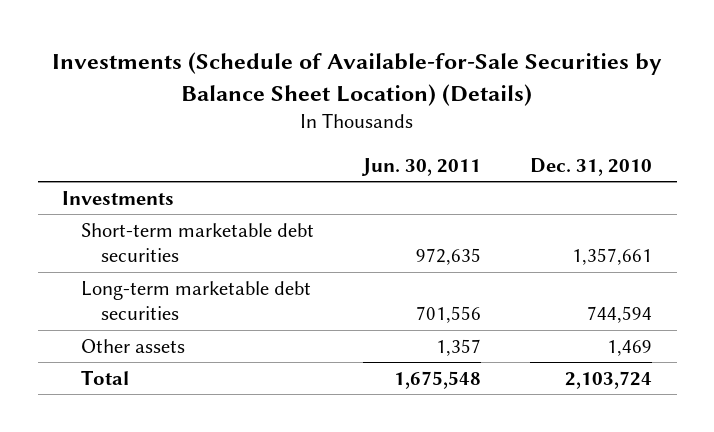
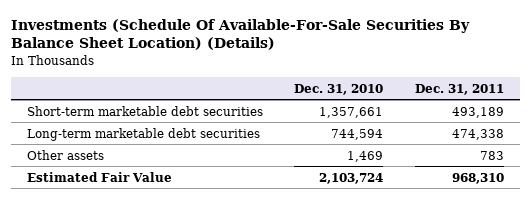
- Investments (Schedule of Available-for-Sale Securities by Balance Sheet Location) (Details)
+ Investments (Schedule Of Available-For-Sale Securities By Balance Sheet Location) (Details)
- | Jun. 30, 2011 | Dec. 31, 2010
+ | Dec. 31, 2010 | Dec. 31, 2011
- Investments
- Total | 1,675,548 | 2,103,724
+ Estimated Fair Value | 2,103,724 | 968,310

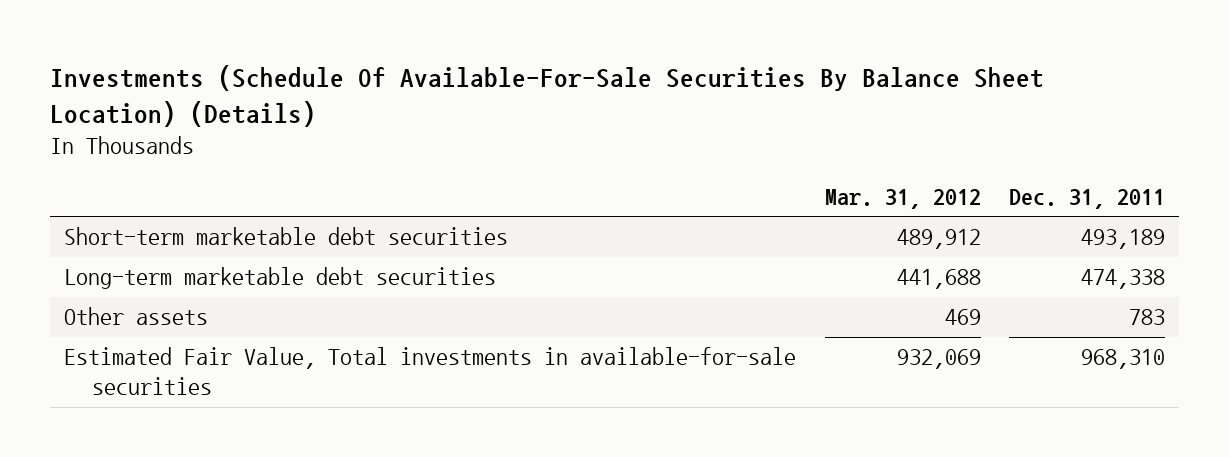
- | Dec. 31, 2010 | Dec. 31, 2011
+ | Mar. 31, 2012 | Dec. 31, 2011
- Estimated Fair Value | 2,103,724 | 968,310
+ Estimated Fair Value, Total investments in available-for-sale securities | 932,069 | 968,310

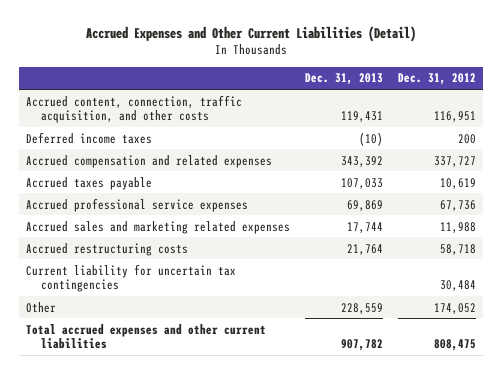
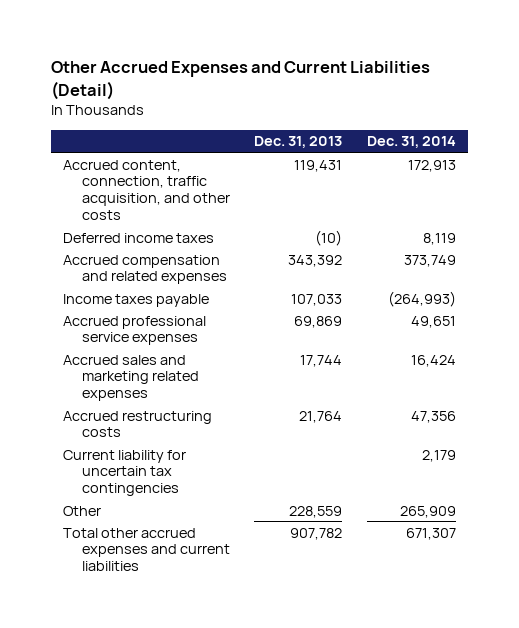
- Accrued Expenses and Other Current Liabilities (Detail)
+ Other Accrued Expenses and Current Liabilities (Detail)
- | Dec. 31, 2013 | Dec. 31, 2012
+ | Dec. 31, 2013 | Dec. 31, 2014
- Accrued taxes payable | 107,033 | 10,619
+ Income taxes payable | 107,033 | (264,993)
- Total accrued expenses and other current liabilities | 907,782 | 808,475
+ Total other accrued expenses and current liabilities | 907,782 | 671,307

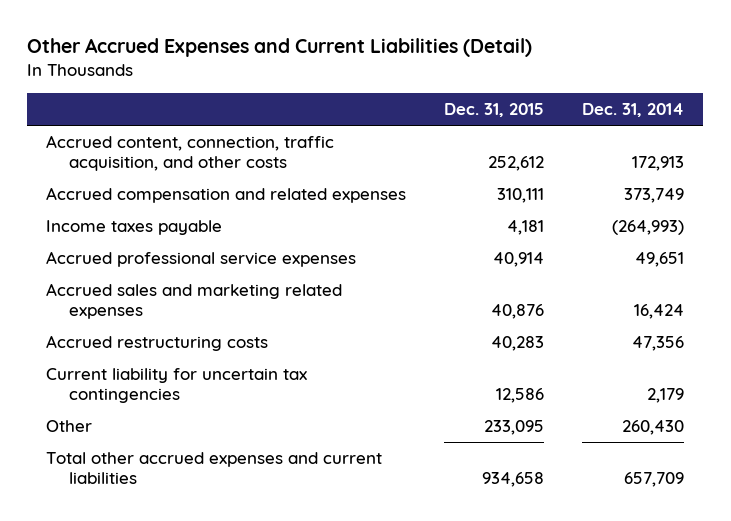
- | Dec. 31, 2013 | Dec. 31, 2014
+ | Dec. 31, 2015 | Dec. 31, 2014
- Deferred income taxes | (10) | 8,119
- Other | 228,559 | 265,909
- Total other accrued expenses and current liabilities | 907,782 | 671,307
+ Other | 233,095 | 260,430
+ Total other accrued expenses and current liabilities | 934,658 | 657,709

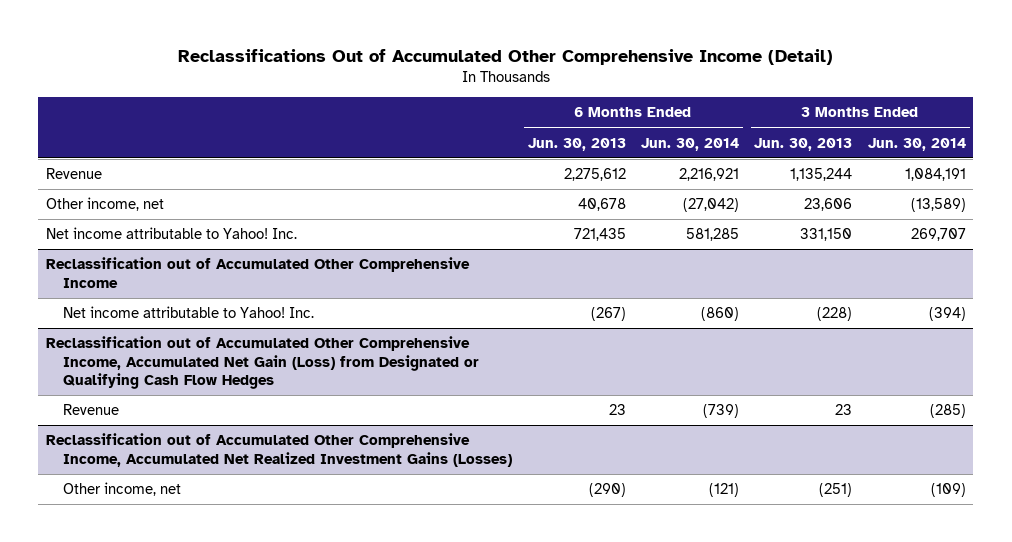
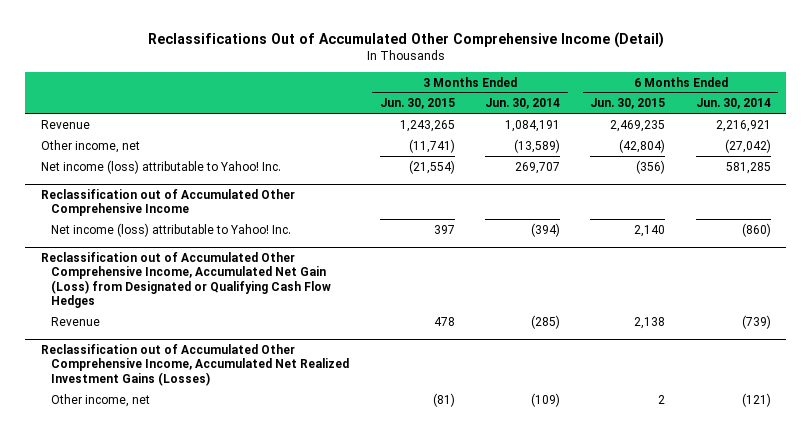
- | 6 Months Ended Jun. 30, 2013 | 6 Months Ended Jun. 30, 2014 | 3 Months Ended Jun. 30, 2013 | 3 Months Ended Jun. 30, 2014
+ | 3 Months Ended Jun. 30, 2015 | 3 Months Ended Jun. 30, 2014 | 6 Months Ended Jun. 30, 2015 | 6 Months Ended Jun. 30, 2014
- Net income attributable to Yahoo! Inc. | 721,435 | 581,285 | 331,150 | 269,707
+ Net income (loss) attributable to Yahoo! Inc. | (21,554) | 269,707 | (356) | 581,285
@ Reclassification out of Accumulated Other Comprehensive Income
- Net income attributable to Yahoo! Inc. | (267) | (860) | (228) | (394)
+ Net income (loss) attributable to Yahoo! Inc. | 397 | (394) | 2,140 | (860)

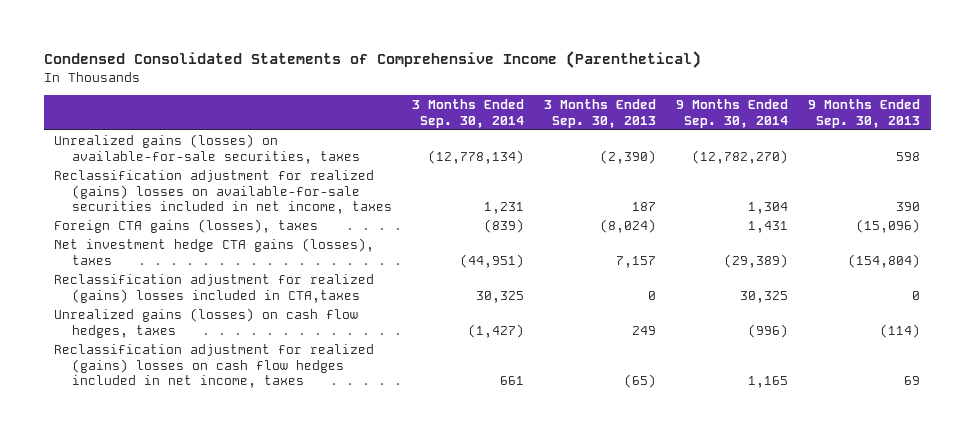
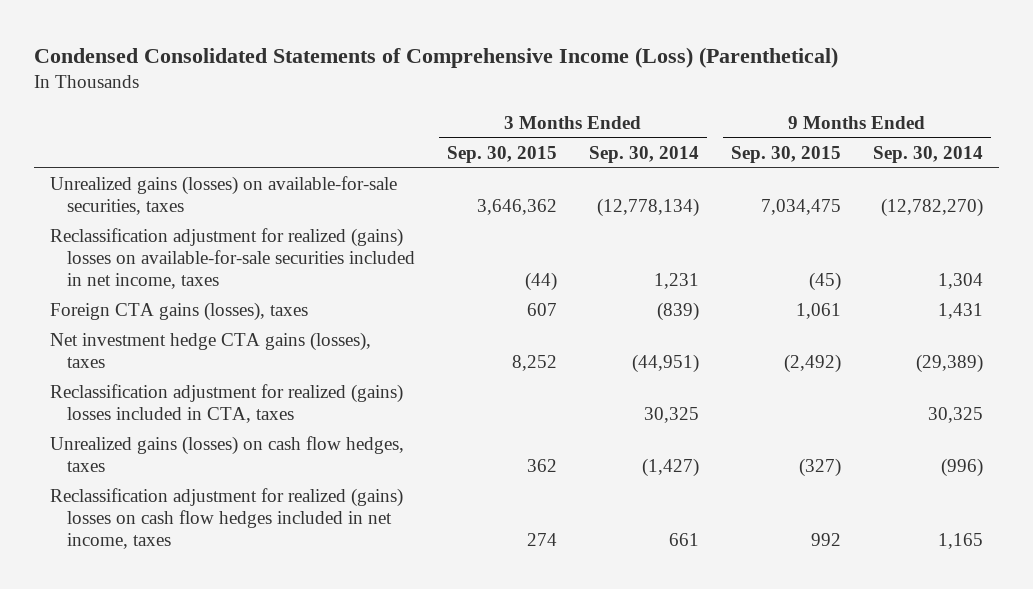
- Condensed Consolidated Statements of Comprehensive Income (Parenthetical)
+ Condensed Consolidated Statements of Comprehensive Income (Loss) (Parenthetical)
- | 3 Months Ended Sep. 30, 2014 | 3 Months Ended Sep. 30, 2013 | 9 Months Ended Sep. 30, 2014 | 9 Months Ended Sep. 30, 2013
+ | 3 Months Ended Sep. 30, 2015 | 3 Months Ended Sep. 30, 2014 | 9 Months Ended Sep. 30, 2015 | 9 Months Ended Sep. 30, 2014
- Reclassification adjustment for realized (gains) losses included in CTA,taxes | 30,325 | 0 | 30,325 | 0
+ Reclassification adjustment for realized (gains) losses included in CTA, taxes | | 30,325 | | 30,325

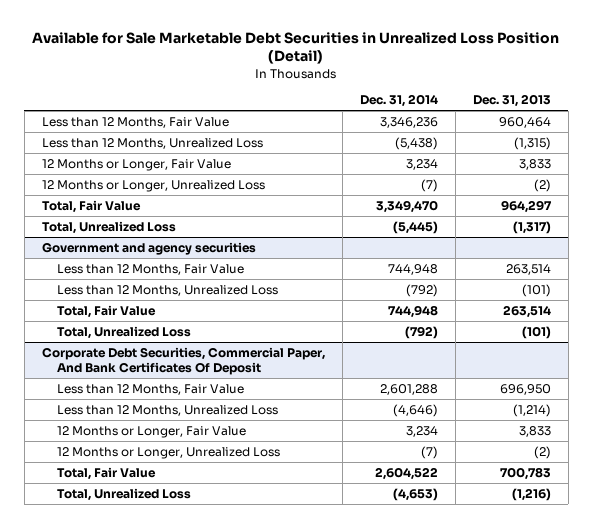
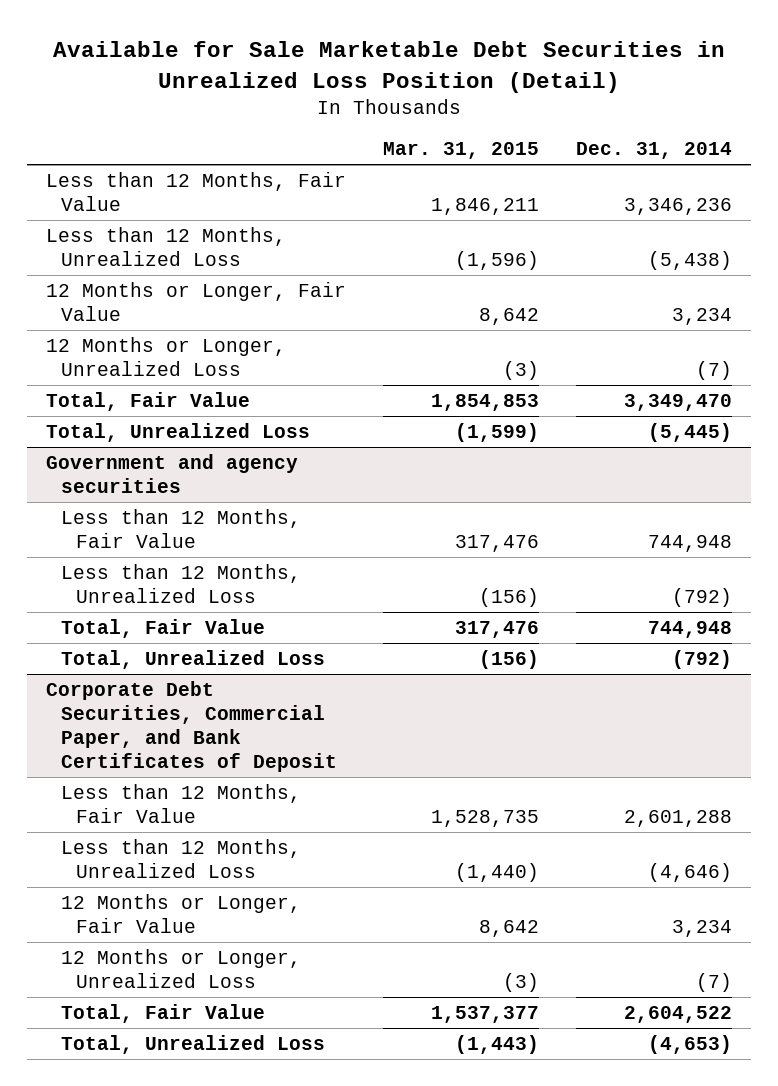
- | Dec. 31, 2014 | Dec. 31, 2013
+ | Mar. 31, 2015 | Dec. 31, 2014
- Corporate Debt Securities, Commercial Paper, And Bank Certificates Of Deposit
+ Corporate Debt Securities, Commercial Paper, and Bank Certificates of Deposit

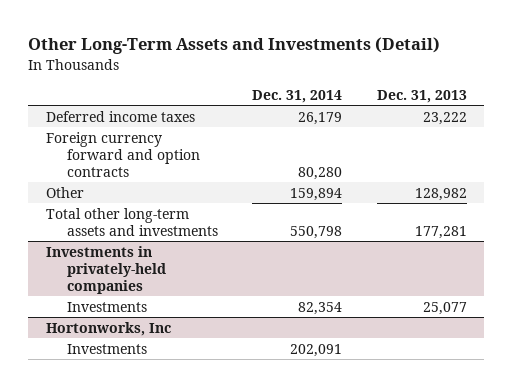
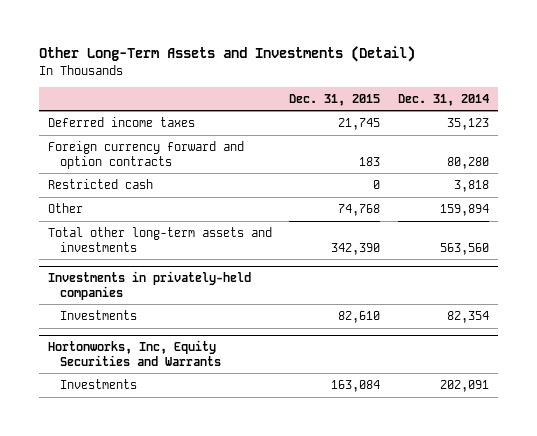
- | Dec. 31, 2014 | Dec. 31, 2013
+ | Dec. 31, 2015 | Dec. 31, 2014
- Deferred income taxes | 26,179 | 23,222
+ Deferred income taxes | 21,745 | 35,123
+ Restricted cash | 0 | 3,818
- Total other long-term assets and investments | 550,798 | 177,281
+ Total other long-term assets and investments | 342,390 | 563,560
- Hortonworks, Inc
+ Hortonworks, Inc, Equity Securities and Warrants

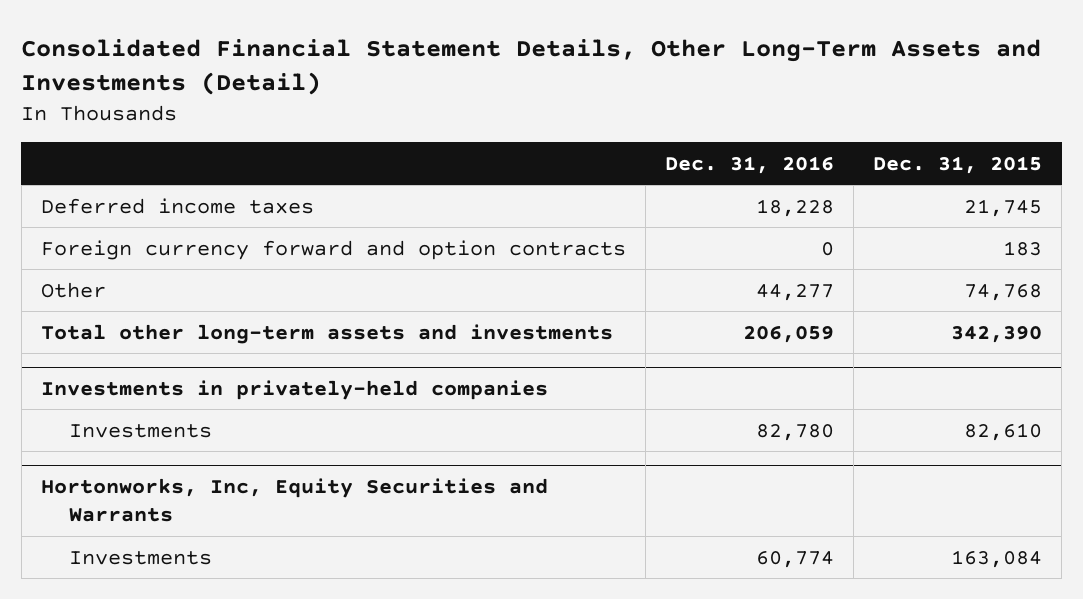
- Other Long-Term Assets and Investments (Detail)
+ Consolidated Financial Statement Details, Other Long-Term Assets and Investments (Detail)
- | Dec. 31, 2015 | Dec. 31, 2014
+ | Dec. 31, 2016 | Dec. 31, 2015
- Restricted cash | 0 | 3,818

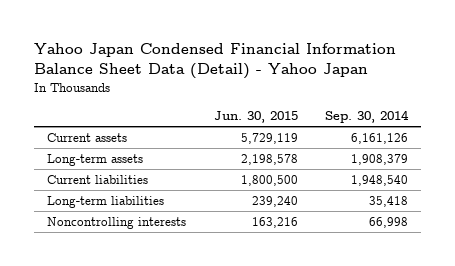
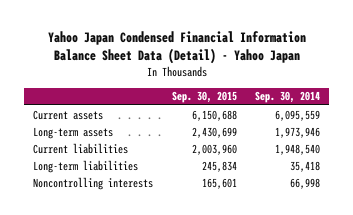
- | Jun. 30, 2015 | Sep. 30, 2014
+ | Sep. 30, 2015 | Sep. 30, 2014
- Current assets | 5,729,119 | 6,161,126
- Long-term assets | 2,198,578 | 1,908,379
+ Current assets | 6,150,688 | 6,095,559
+ Long-term assets | 2,430,699 | 1,973,946

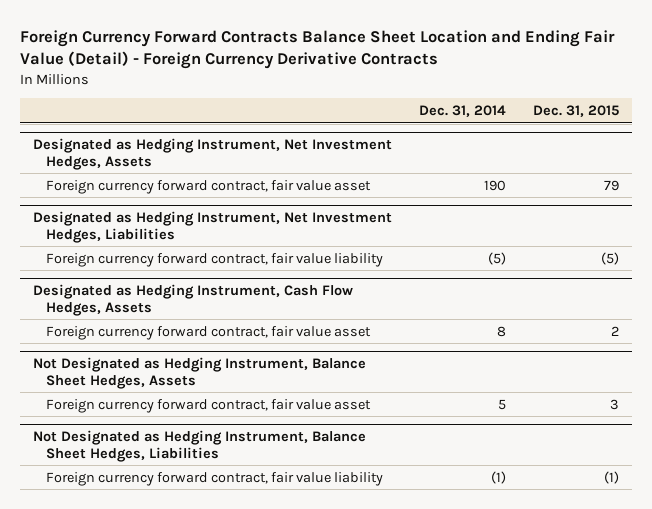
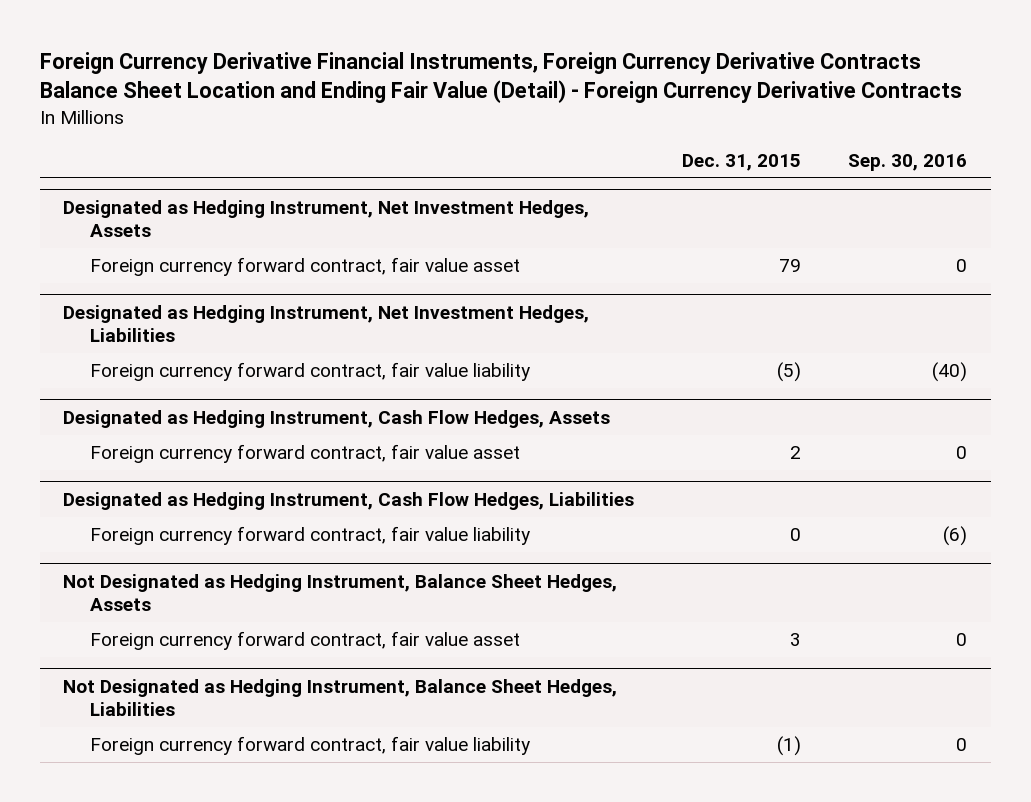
- Foreign Currency Forward Contracts Balance Sheet Location and Ending Fair Value (Detail) - Foreign Currency Derivative Contracts
+ Foreign Currency Derivative Financial Instruments, Foreign Currency Derivative Contracts Balance Sheet Location and Ending Fair Value (Detail) - Foreign Currency Derivative Contracts
- | Dec. 31, 2014 | Dec. 31, 2015
+ | Dec. 31, 2015 | Sep. 30, 2016
+ Designated as Hedging Instrument, Cash Flow Hedges, Liabilities
+ Foreign currency forward contract, fair value liability | 0 | (6)

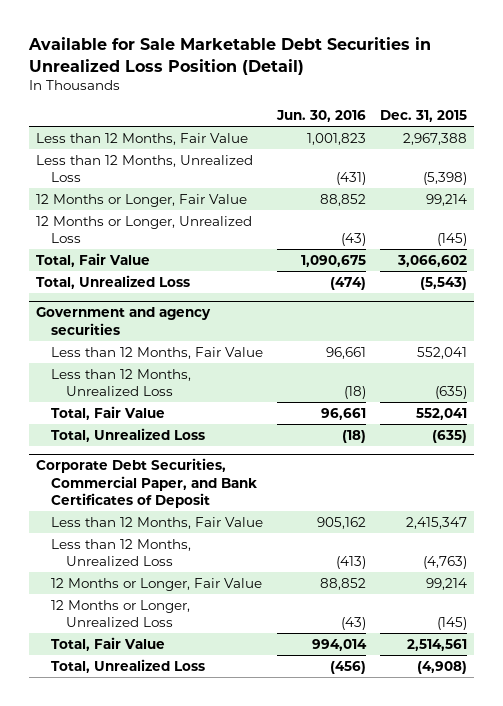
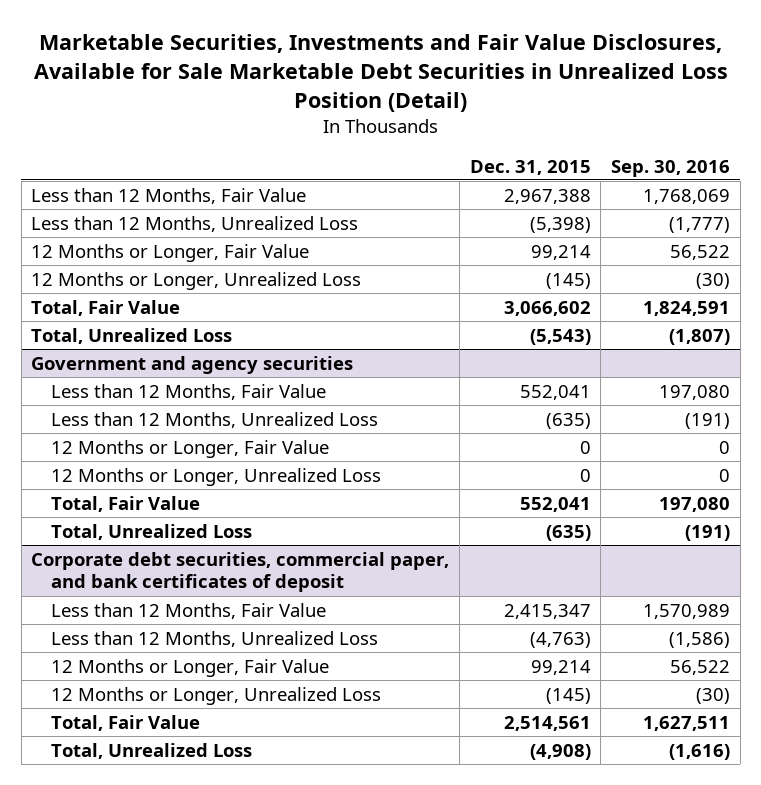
- Available for Sale Marketable Debt Securities in Unrealized Loss Position (Detail)
+ Marketable Securities, Investments and Fair Value Disclosures, Available for Sale Marketable Debt Securities in Unrealized Loss Position (Detail)
- | Jun. 30, 2016 | Dec. 31, 2015
+ | Dec. 31, 2015 | Sep. 30, 2016
@ Government and agency securities
+ 12 Months or Longer, Fair Value | 0 | 0
+ 12 Months or Longer, Unrealized Loss | 0 | 0
- Corporate Debt Securities, Commercial Paper, and Bank Certificates of Deposit
+ Corporate debt securities, commercial paper, and bank certificates of deposit

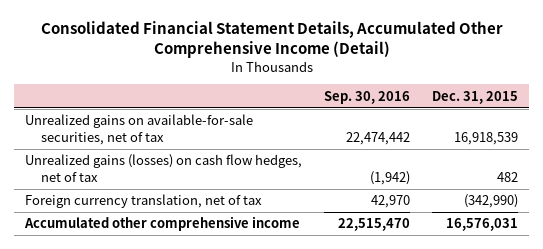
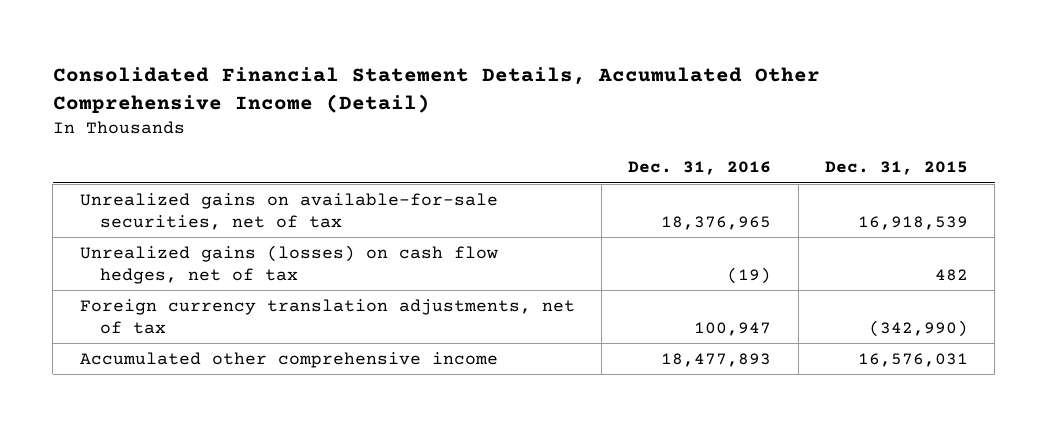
- | Sep. 30, 2016 | Dec. 31, 2015
+ | Dec. 31, 2016 | Dec. 31, 2015
- Foreign currency translation, net of tax | 42,970 | (342,990)
+ Foreign currency translation adjustments, net of tax | 100,947 | (342,990)

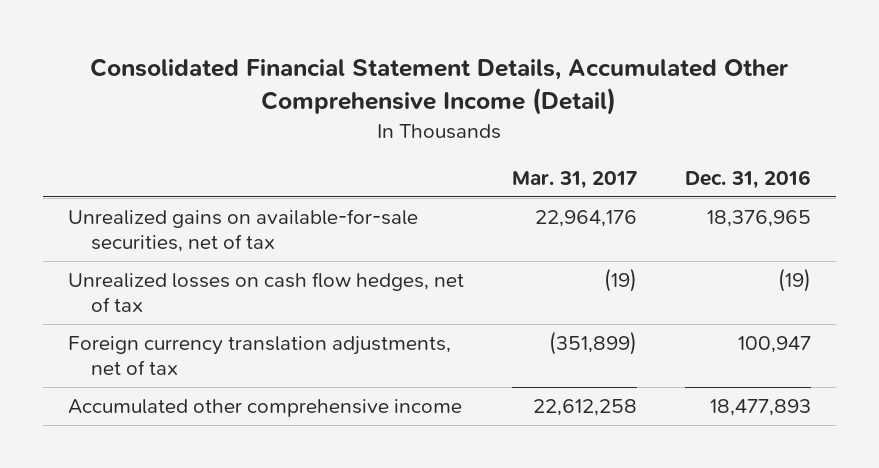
- | Dec. 31, 2016 | Dec. 31, 2015
+ | Mar. 31, 2017 | Dec. 31, 2016
- Unrealized gains (losses) on cash flow hedges, net of tax | (19) | 482
+ Unrealized losses on cash flow hedges, net of tax | (19) | (19)

